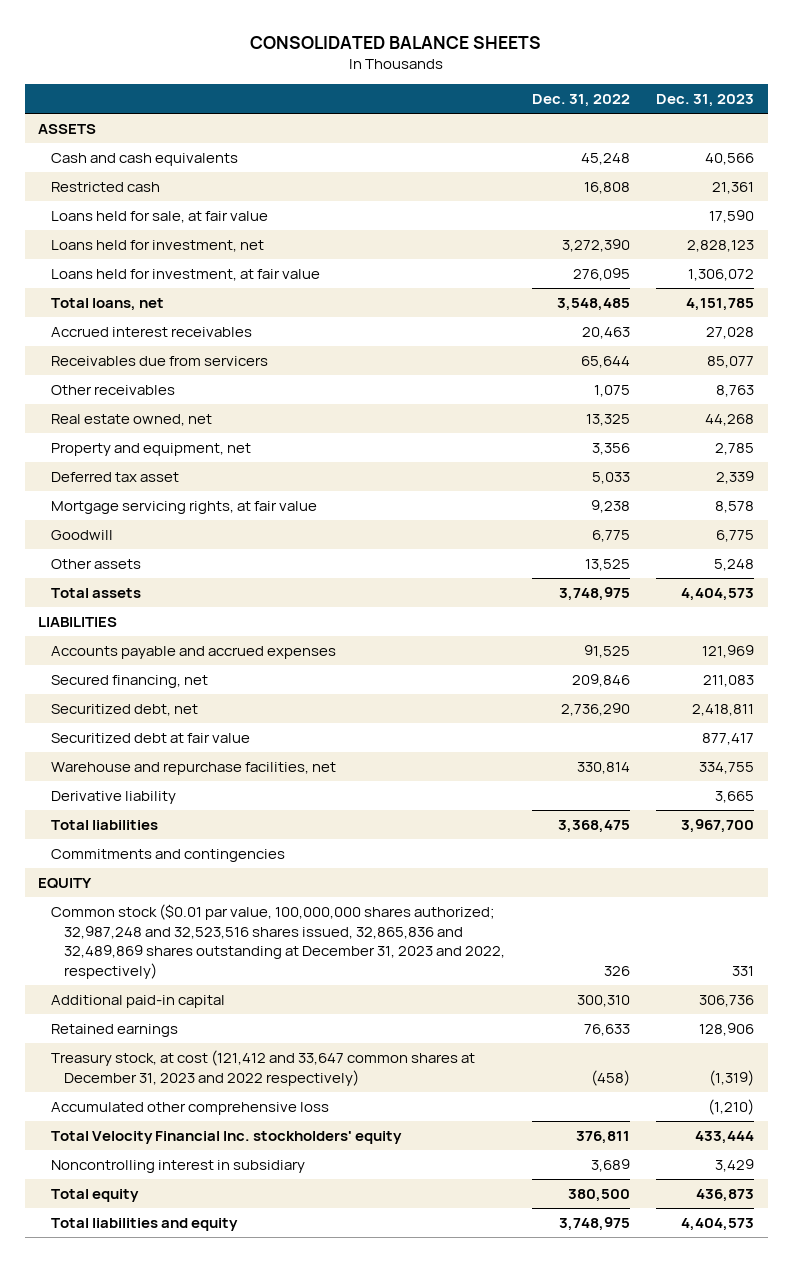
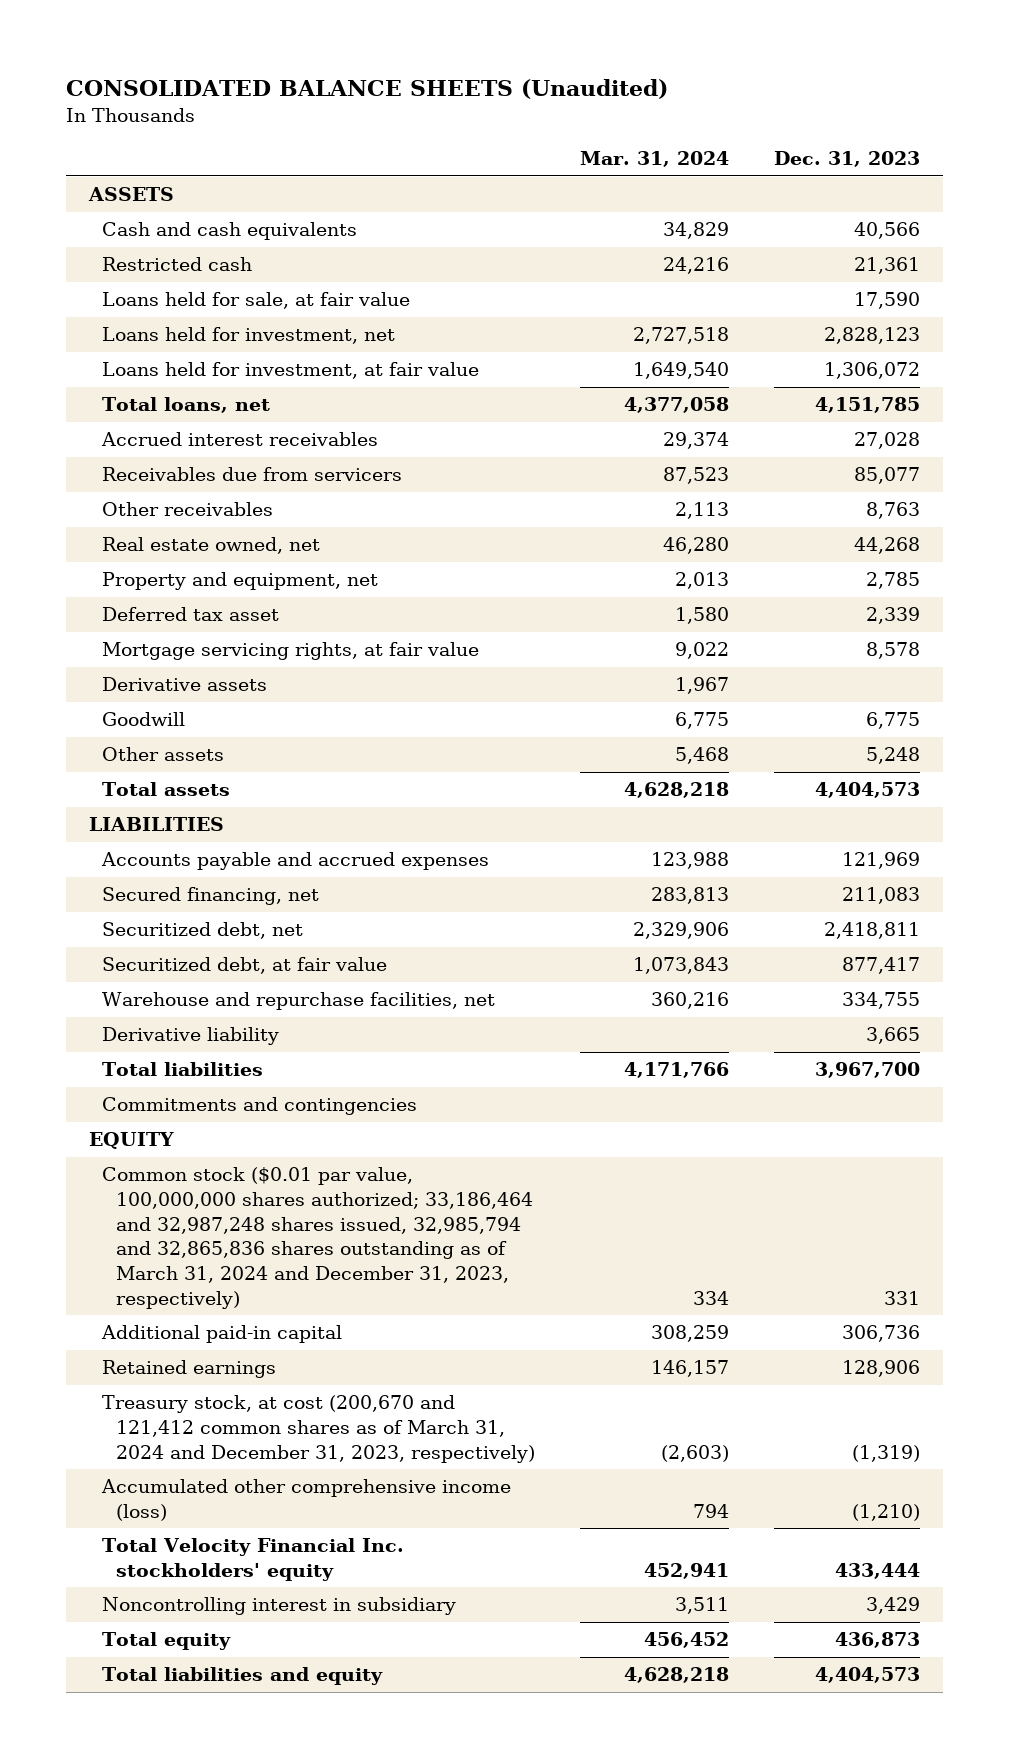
- CONSOLIDATED BALANCE SHEETS
+ CONSOLIDATED BALANCE SHEETS (Unaudited)
- | Dec. 31, 2022 | Dec. 31, 2023
+ | Mar. 31, 2024 | Dec. 31, 2023
+ Derivative assets | 1,967 |
- Securitized debt at fair value | | 877,417
+ Securitized debt, at fair value | 1,073,843 | 877,417
- Common stock ($0.01 par value, 100,000,000 shares authorized; 32,987,248 and 32,523,516 shares issued, 32,865,836 and 32,489,869 shares outstanding at December 31, 2023 and 2022, respectively) | 326 | 331
+ Common stock ($0.01 par value, 100,000,000 shares authorized; 33,186,464 and 32,987,248 shares issued, 32,985,794 and 32,865,836 shares outstanding as of March 31, 2024 and December 31, 2023, respectively) | 334 | 331
- Treasury stock, at cost (121,412 and 33,647 common shares at December 31, 2023 and 2022 respectively) | (458) | (1,319)
- Accumulated other comprehensive loss | | (1,210)
+ Treasury stock, at cost (200,670 and 121,412 common shares as of March 31, 2024 and December 31, 2023, respectively) | (2,603) | (1,319)
+ Accumulated other comprehensive income (loss) | 794 | (1,210)

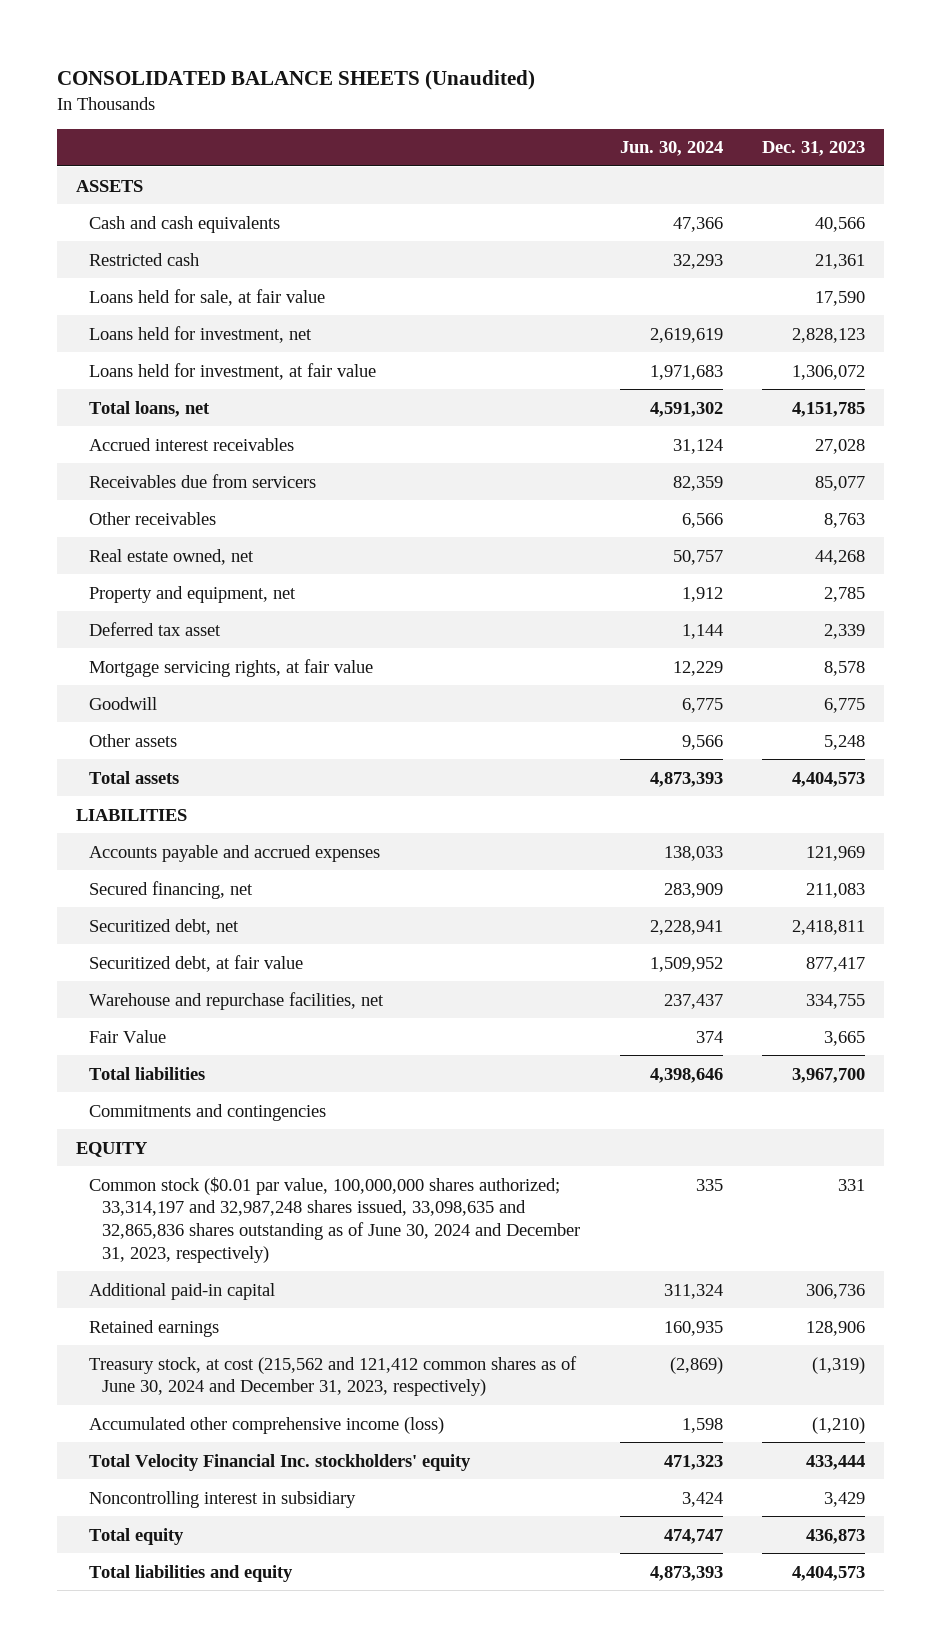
- | Mar. 31, 2024 | Dec. 31, 2023
+ | Jun. 30, 2024 | Dec. 31, 2023
- Derivative assets | 1,967 |
- Derivative liability | | 3,665
+ Fair Value | 374 | 3,665
- Common stock ($0.01 par value, 100,000,000 shares authorized; 33,186,464 and 32,987,248 shares issued, 32,985,794 and 32,865,836 shares outstanding as of March 31, 2024 and December 31, 2023, respectively) | 334 | 331
+ Common stock ($0.01 par value, 100,000,000 shares authorized; 33,314,197 and 32,987,248 shares issued, 33,098,635 and 32,865,836 shares outstanding as of June 30, 2024 and December 31, 2023, respectively) | 335 | 331
- Treasury stock, at cost (200,670 and 121,412 common shares as of March 31, 2024 and December 31, 2023, respectively) | (2,603) | (1,319)
+ Treasury stock, at cost (215,562 and 121,412 common shares as of June 30, 2024 and December 31, 2023, respectively) | (2,869) | (1,319)

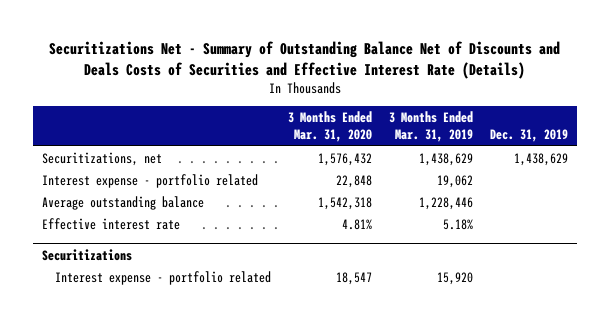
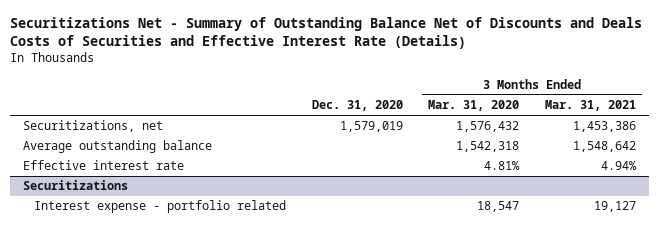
- | 3 Months Ended Mar. 31, 2020 | 3 Months Ended Mar. 31, 2019 | Dec. 31, 2019
+ | Dec. 31, 2020 | 3 Months Ended Mar. 31, 2020 | 3 Months Ended Mar. 31, 2021
- Interest expense - portfolio related | 22,848 | 19,062 |

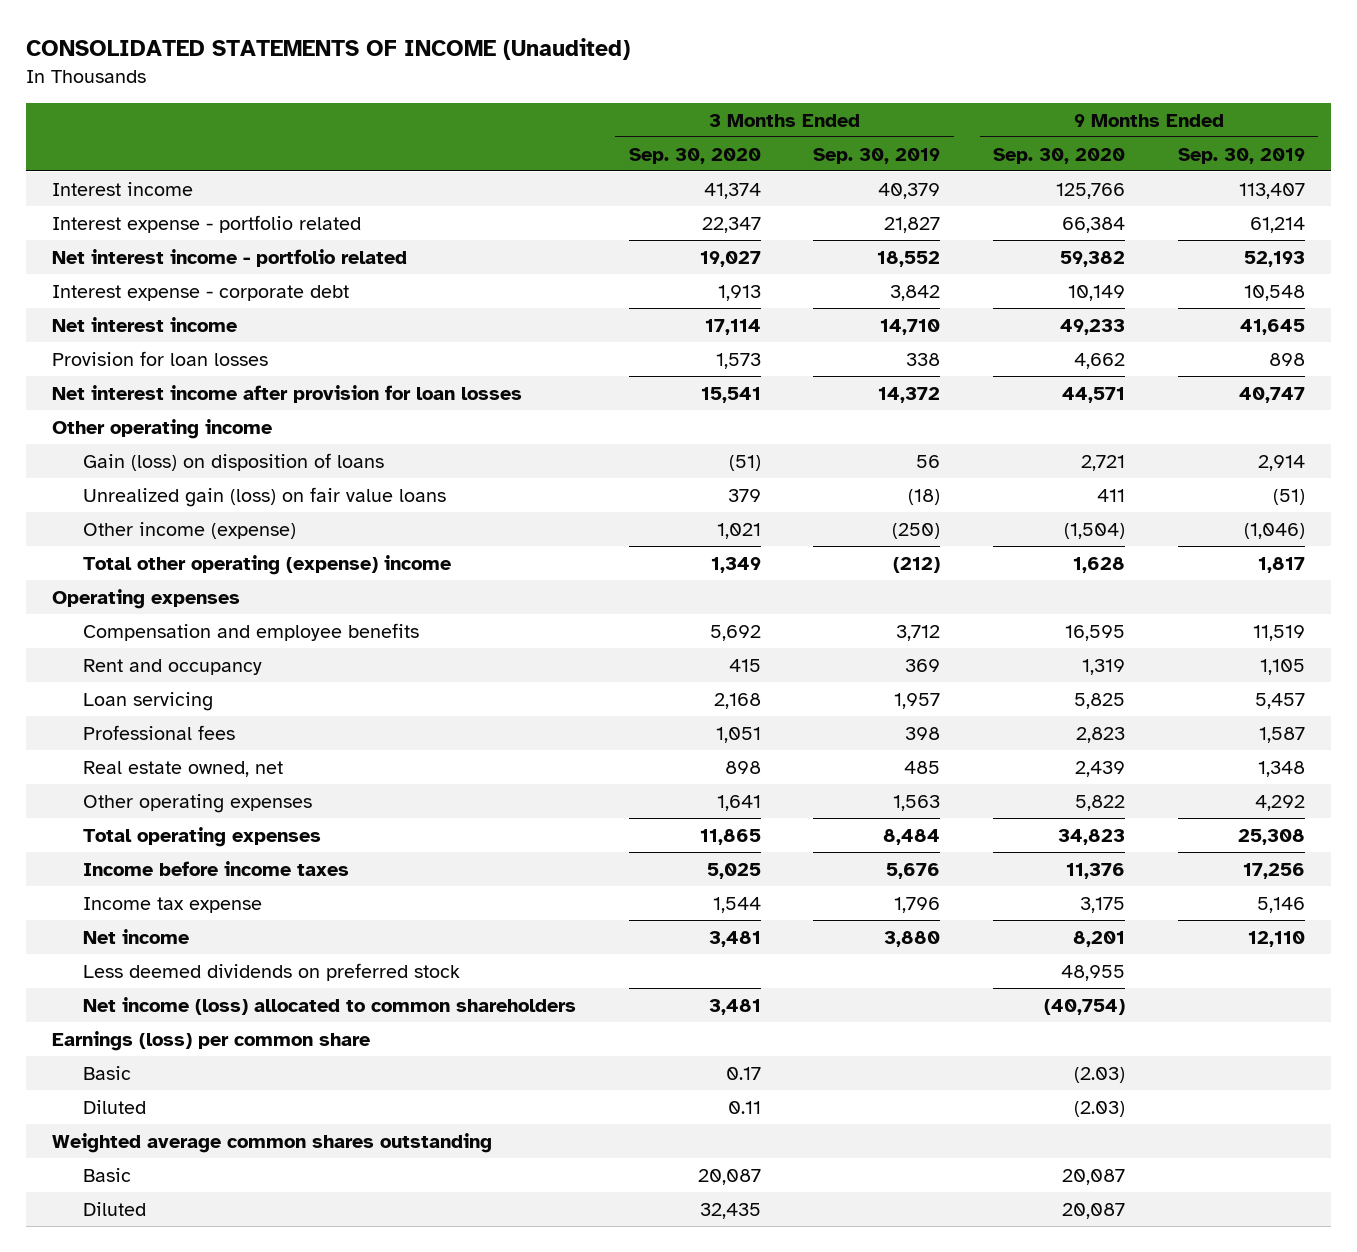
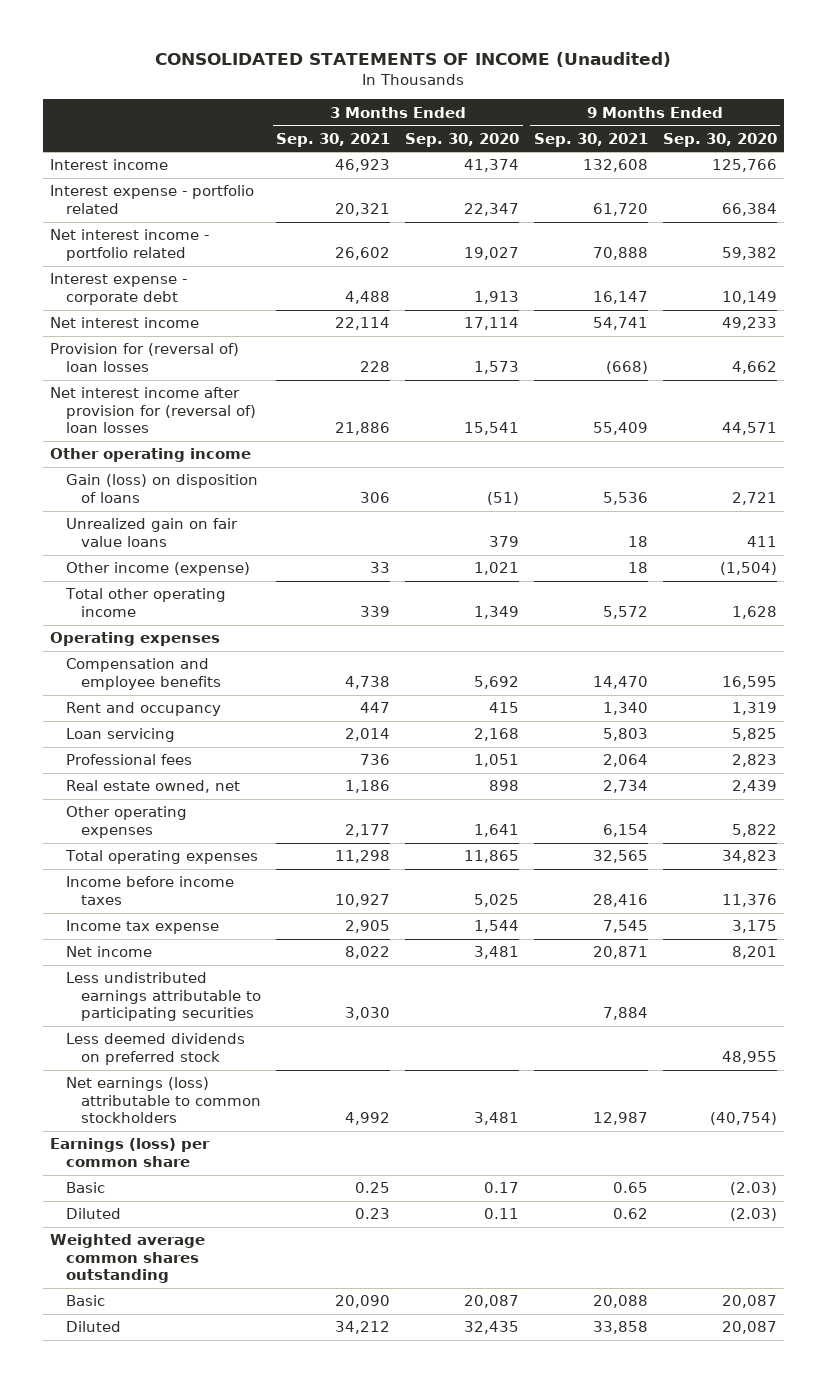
- | 3 Months Ended Sep. 30, 2020 | 3 Months Ended Sep. 30, 2019 | 9 Months Ended Sep. 30, 2020 | 9 Months Ended Sep. 30, 2019
+ | 3 Months Ended Sep. 30, 2021 | 3 Months Ended Sep. 30, 2020 | 9 Months Ended Sep. 30, 2021 | 9 Months Ended Sep. 30, 2020
- Provision for loan losses | 1,573 | 338 | 4,662 | 898
- Net interest income after provision for loan losses | 15,541 | 14,372 | 44,571 | 40,747
+ Provision for (reversal of) loan losses | 228 | 1,573 | (668) | 4,662
+ Net interest income after provision for (reversal of) loan losses | 21,886 | 15,541 | 55,409 | 44,571
- Unrealized gain (loss) on fair value loans | 379 | (18) | 411 | (51)
+ Unrealized gain on fair value loans | | 379 | 18 | 411
- Total other operating (expense) income | 1,349 | (212) | 1,628 | 1,817
+ Total other operating income | 339 | 1,349 | 5,572 | 1,628
+ Less undistributed earnings attributable to participating securities | 3,030 | | 7,884 |
- Net income (loss) allocated to common shareholders | 3,481 | | (40,754) |
+ Net earnings (loss) attributable to common stockholders | 4,992 | 3,481 | 12,987 | (40,754)

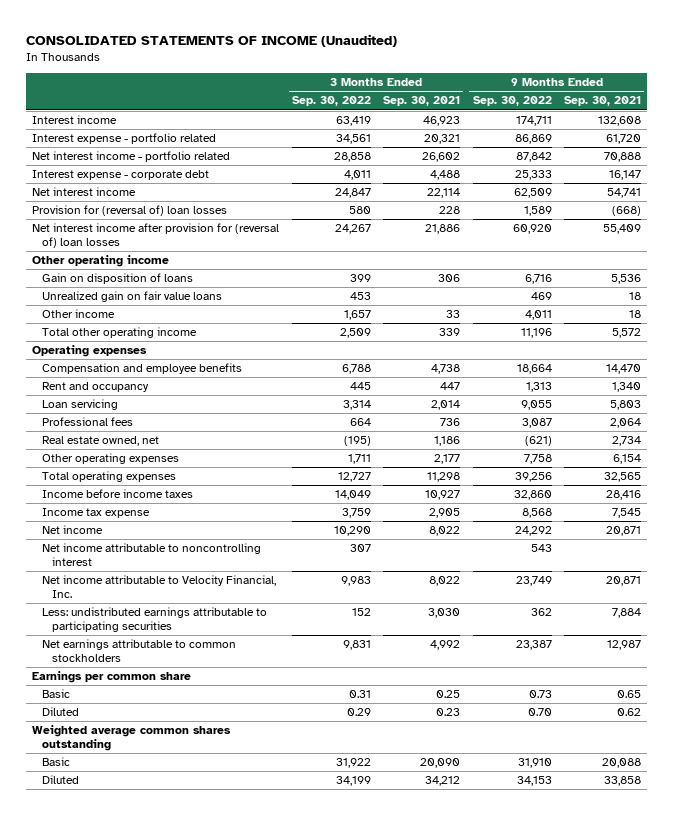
- | 3 Months Ended Sep. 30, 2021 | 3 Months Ended Sep. 30, 2020 | 9 Months Ended Sep. 30, 2021 | 9 Months Ended Sep. 30, 2020
+ | 3 Months Ended Sep. 30, 2022 | 3 Months Ended Sep. 30, 2021 | 9 Months Ended Sep. 30, 2022 | 9 Months Ended Sep. 30, 2021
- Gain (loss) on disposition of loans | 306 | (51) | 5,536 | 2,721
+ Gain on disposition of loans | 399 | 306 | 6,716 | 5,536
- Other income (expense) | 33 | 1,021 | 18 | (1,504)
+ Other income | 1,657 | 33 | 4,011 | 18
- Less undistributed earnings attributable to participating securities | 3,030 | | 7,884 |
- Less deemed dividends on preferred stock | | | | 48,955
- Net earnings (loss) attributable to common stockholders | 4,992 | 3,481 | 12,987 | (40,754)
- Earnings (loss) per common share
+ Net income attributable to noncontrolling interest | 307 | | 543 |
+ Net income attributable to Velocity Financial, Inc. | 9,983 | 8,022 | 23,749 | 20,871
+ Less: undistributed earnings attributable to participating securities | 152 | 3,030 | 362 | 7,884
+ Net earnings attributable to common stockholders | 9,831 | 4,992 | 23,387 | 12,987
+ Earnings per common share

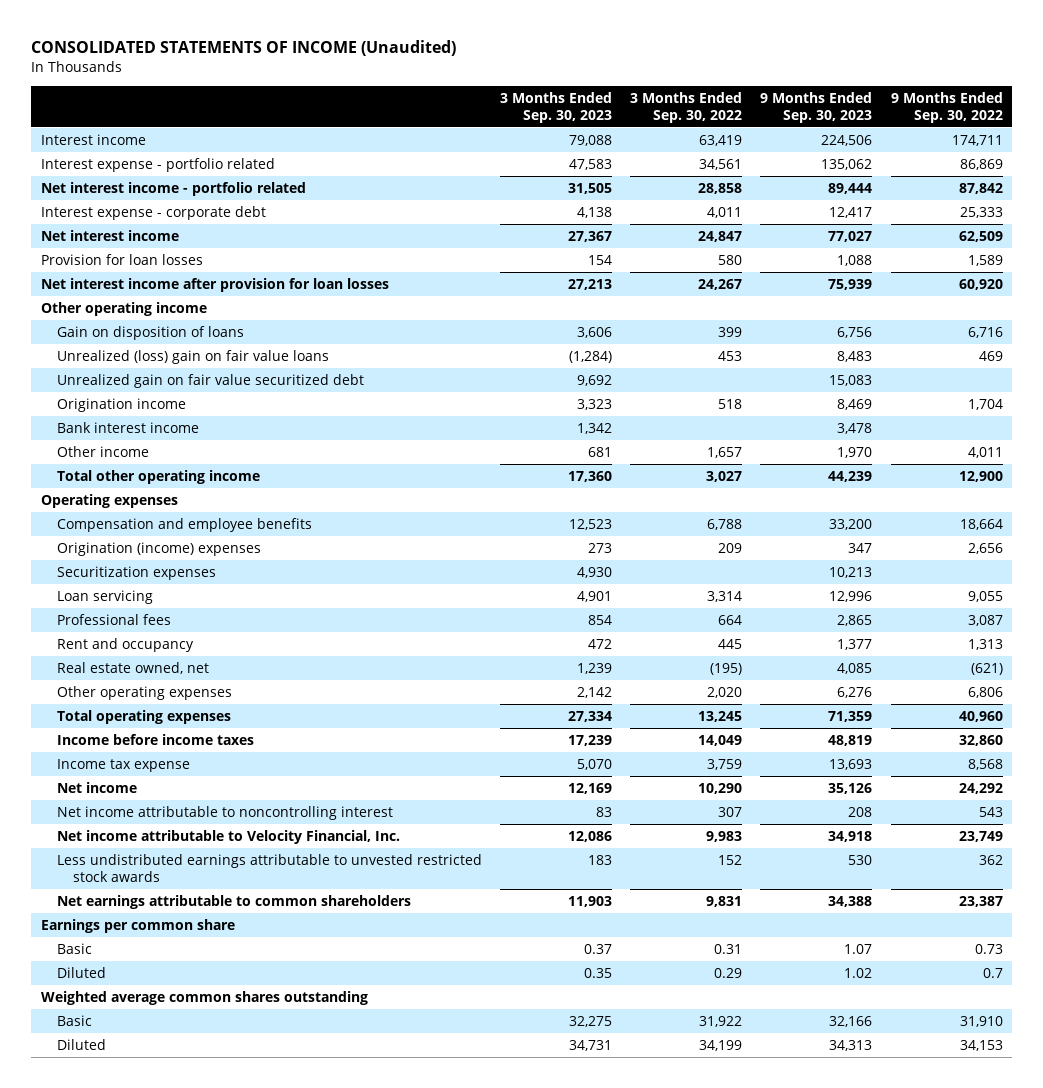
- | 3 Months Ended Sep. 30, 2022 | 3 Months Ended Sep. 30, 2021 | 9 Months Ended Sep. 30, 2022 | 9 Months Ended Sep. 30, 2021
+ | 3 Months Ended Sep. 30, 2023 | 3 Months Ended Sep. 30, 2022 | 9 Months Ended Sep. 30, 2023 | 9 Months Ended Sep. 30, 2022
- Provision for (reversal of) loan losses | 580 | 228 | 1,589 | (668)
- Net interest income after provision for (reversal of) loan losses | 24,267 | 21,886 | 60,920 | 55,409
+ Provision for loan losses | 154 | 580 | 1,088 | 1,589
+ Net interest income after provision for loan losses | 27,213 | 24,267 | 75,939 | 60,920
- Unrealized gain on fair value loans | 453 | | 469 | 18
+ Unrealized (loss) gain on fair value loans | (1,284) | 453 | 8,483 | 469
+ Unrealized gain on fair value securitized debt | 9,692 | | 15,083 |
+ Origination income | 3,323 | 518 | 8,469 | 1,704
+ Bank interest income | 1,342 | | 3,478 |
- Total other operating income | 2,509 | 339 | 11,196 | 5,572
+ Total other operating income | 17,360 | 3,027 | 44,239 | 12,900
+ Origination (income) expenses | 273 | 209 | 347 | 2,656
+ Securitization expenses | 4,930 | | 10,213 |
moved down: Rent and occupancy | 472 | 445 | 1,377 | 1,313
- Other operating expenses | 1,711 | 2,177 | 7,758 | 6,154
- Total operating expenses | 12,727 | 11,298 | 39,256 | 32,565
+ Other operating expenses | 2,142 | 2,020 | 6,276 | 6,806
+ Total operating expenses | 27,334 | 13,245 | 71,359 | 40,960
- Less: undistributed earnings attributable to participating securities | 152 | 3,030 | 362 | 7,884
- Net earnings attributable to common stockholders | 9,831 | 4,992 | 23,387 | 12,987
+ Less undistributed earnings attributable to unvested restricted stock awards | 183 | 152 | 530 | 362
+ Net earnings attributable to common shareholders | 11,903 | 9,831 | 34,388 | 23,387
- Diluted | 0.29 | 0.23 | 0.70 | 0.62
+ Diluted | 0.35 | 0.29 | 1.02 | 0.7

